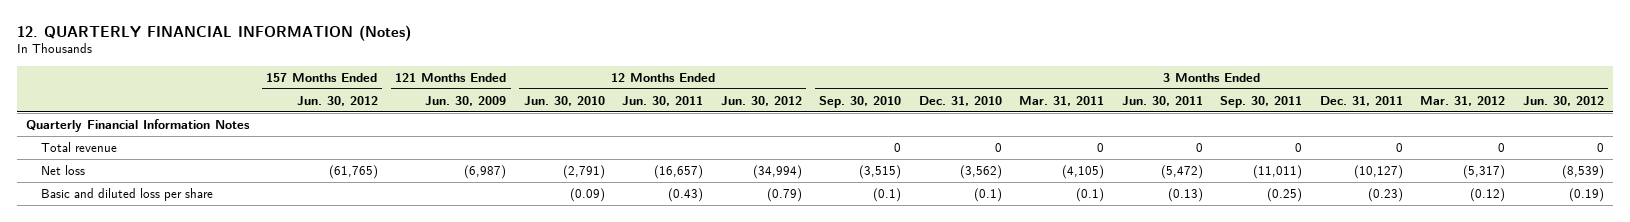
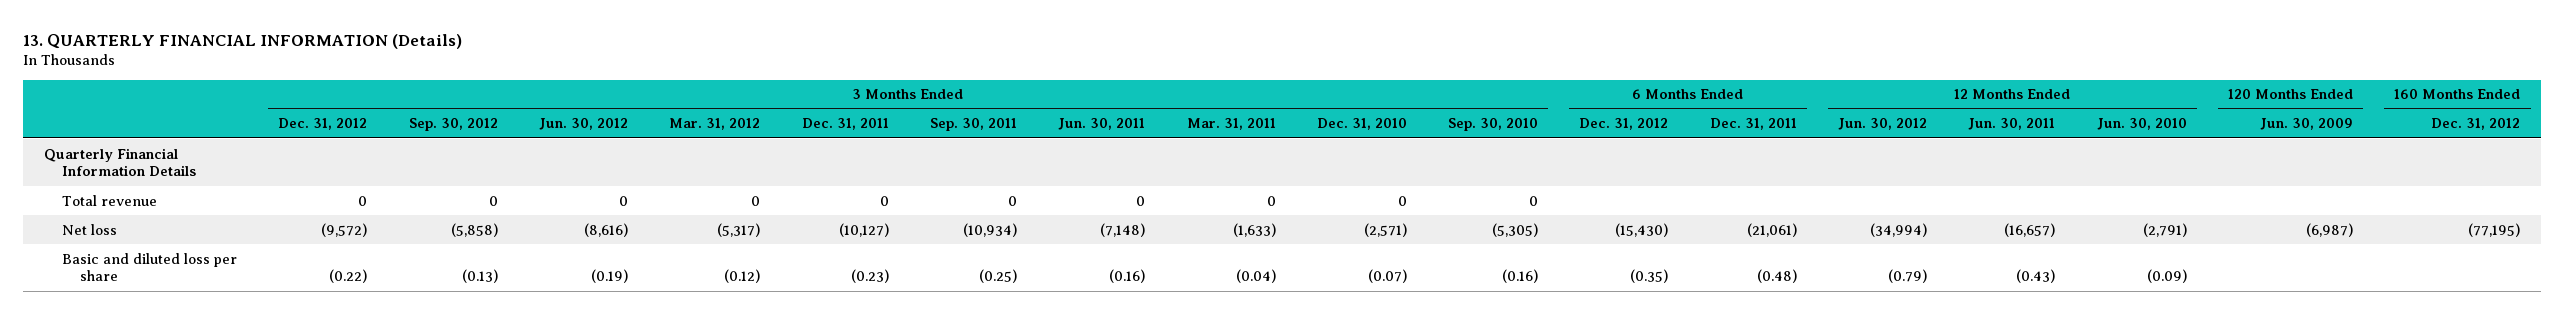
- 12. QUARTERLY FINANCIAL INFORMATION (Notes)
+ 13. QUARTERLY FINANCIAL INFORMATION (Details)
- | 157 Months Ended Jun. 30, 2012 | 121 Months Ended Jun. 30, 2009 | 12 Months Ended Jun. 30, 2010 | 12 Months Ended Jun. 30, 2011 | 12 Months Ended Jun. 30, 2012 | 3 Months Ended Sep. 30, 2010 | 3 Months Ended Dec. 31, 2010 | 3 Months Ended Mar. 31, 2011 | 3 Months Ended Jun. 30, 2011 | 3 Months Ended Sep. 30, 2011 | 3 Months Ended Dec. 31, 2011 | 3 Months Ended Mar. 31, 2012 | 3 Months Ended Jun. 30, 2012
+ | 3 Months Ended Dec. 31, 2012 | 3 Months Ended Sep. 30, 2012 | 3 Months Ended Jun. 30, 2012 | 3 Months Ended Mar. 31, 2012 | 3 Months Ended Dec. 31, 2011 | 3 Months Ended Sep. 30, 2011 | 3 Months Ended Jun. 30, 2011 | 3 Months Ended Mar. 31, 2011 | 3 Months Ended Dec. 31, 2010 | 3 Months Ended Sep. 30, 2010 | 6 Months Ended Dec. 31, 2012 | 6 Months Ended Dec. 31, 2011 | 12 Months Ended Jun. 30, 2012 | 12 Months Ended Jun. 30, 2011 | 12 Months Ended Jun. 30, 2010 | 120 Months Ended Jun. 30, 2009 | 160 Months Ended Dec. 31, 2012
- Quarterly Financial Information Notes
+ Quarterly Financial Information Details
- Net loss | (61,765) | (6,987) | (2,791) | (16,657) | (34,994) | (3,515) | (3,562) | (4,105) | (5,472) | (11,011) | (10,127) | (5,317) | (8,539)
- Basic and diluted loss per share | | | (0.09) | (0.43) | (0.79) | (0.1) | (0.1) | (0.1) | (0.13) | (0.25) | (0.23) | (0.12) | (0.19)
+ Net loss | (9,572) | (5,858) | (8,616) | (5,317) | (10,127) | (10,934) | (7,148) | (1,633) | (2,571) | (5,305) | (15,430) | (21,061) | (34,994) | (16,657) | (2,791) | (6,987) | (77,195)
+ Basic and diluted loss per share | (0.22) | (0.13) | (0.19) | (0.12) | (0.23) | (0.25) | (0.16) | (0.04) | (0.07) | (0.16) | (0.35) | (0.48) | (0.79) | (0.43) | (0.09) | |

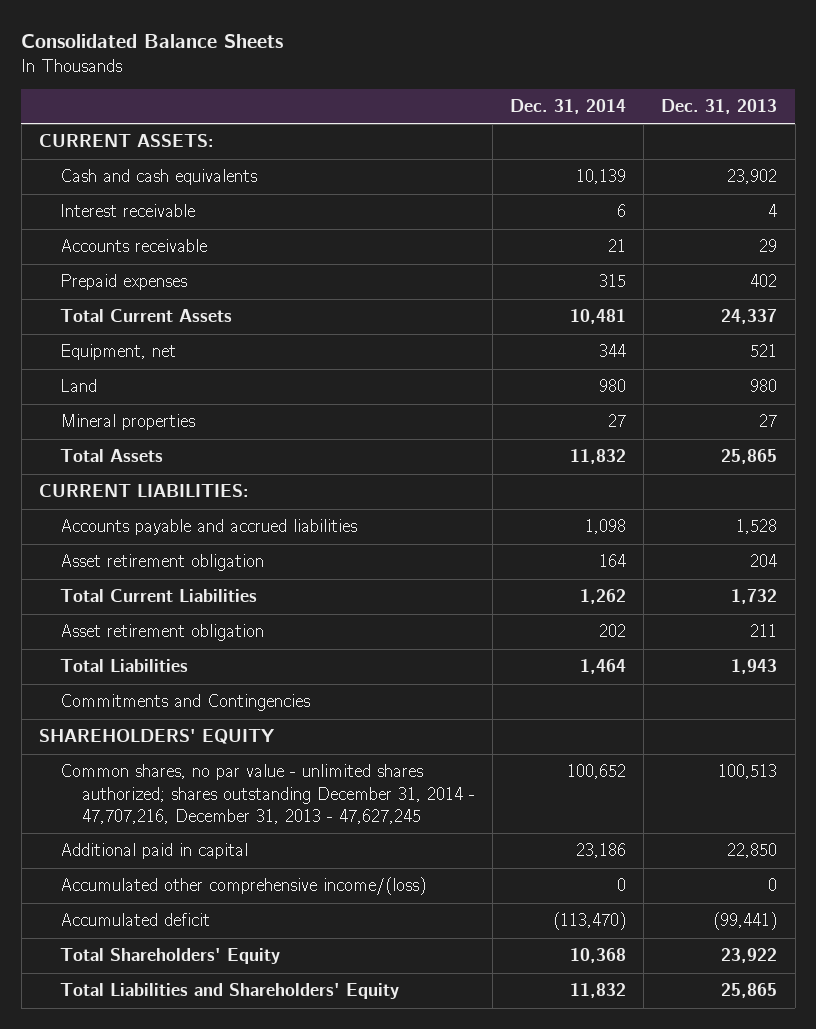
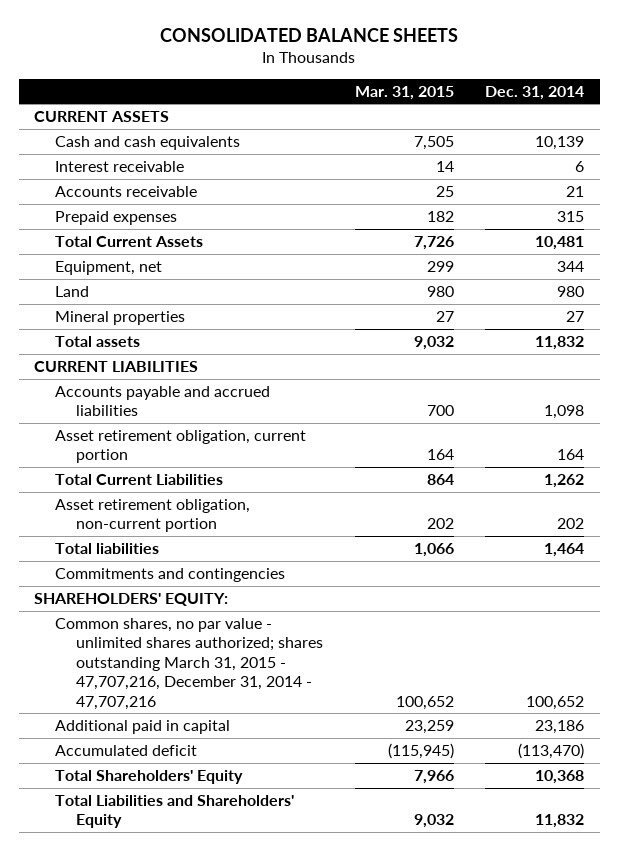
- Consolidated Balance Sheets
+ CONSOLIDATED BALANCE SHEETS
- | Dec. 31, 2014 | Dec. 31, 2013
+ | Mar. 31, 2015 | Dec. 31, 2014
- CURRENT ASSETS:
+ CURRENT ASSETS
- Total Assets | 11,832 | 25,865
- CURRENT LIABILITIES:
+ Total assets | 9,032 | 11,832
+ CURRENT LIABILITIES
- Asset retirement obligation | 164 | 204
+ Asset retirement obligation, current portion | 164 | 164
- Asset retirement obligation | 202 | 211
- Total Liabilities | 1,464 | 1,943
- Commitments and Contingencies
- SHAREHOLDERS' EQUITY
- Common shares, no par value - unlimited shares authorized; shares outstanding December 31, 2014 - 47,707,216, December 31, 2013 - 47,627,245 | 100,652 | 100,513
+ Asset retirement obligation, non-current portion | 202 | 202
+ Total liabilities | 1,066 | 1,464
+ Commitments and contingencies
+ SHAREHOLDERS' EQUITY:
+ Common shares, no par value - unlimited shares authorized; shares outstanding March 31, 2015 - 47,707,216, December 31, 2014 - 47,707,216 | 100,652 | 100,652
- Accumulated other comprehensive income/(loss) | 0 | 0

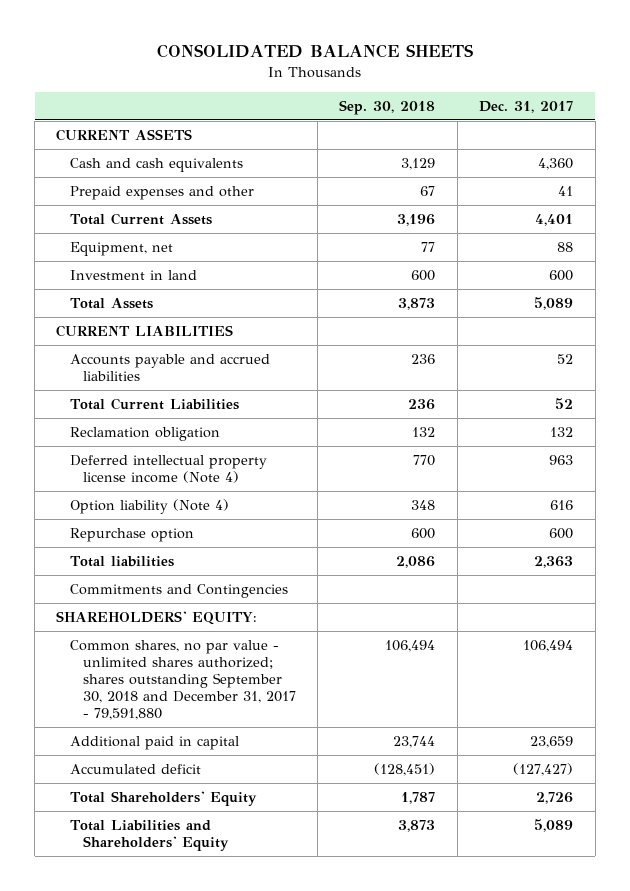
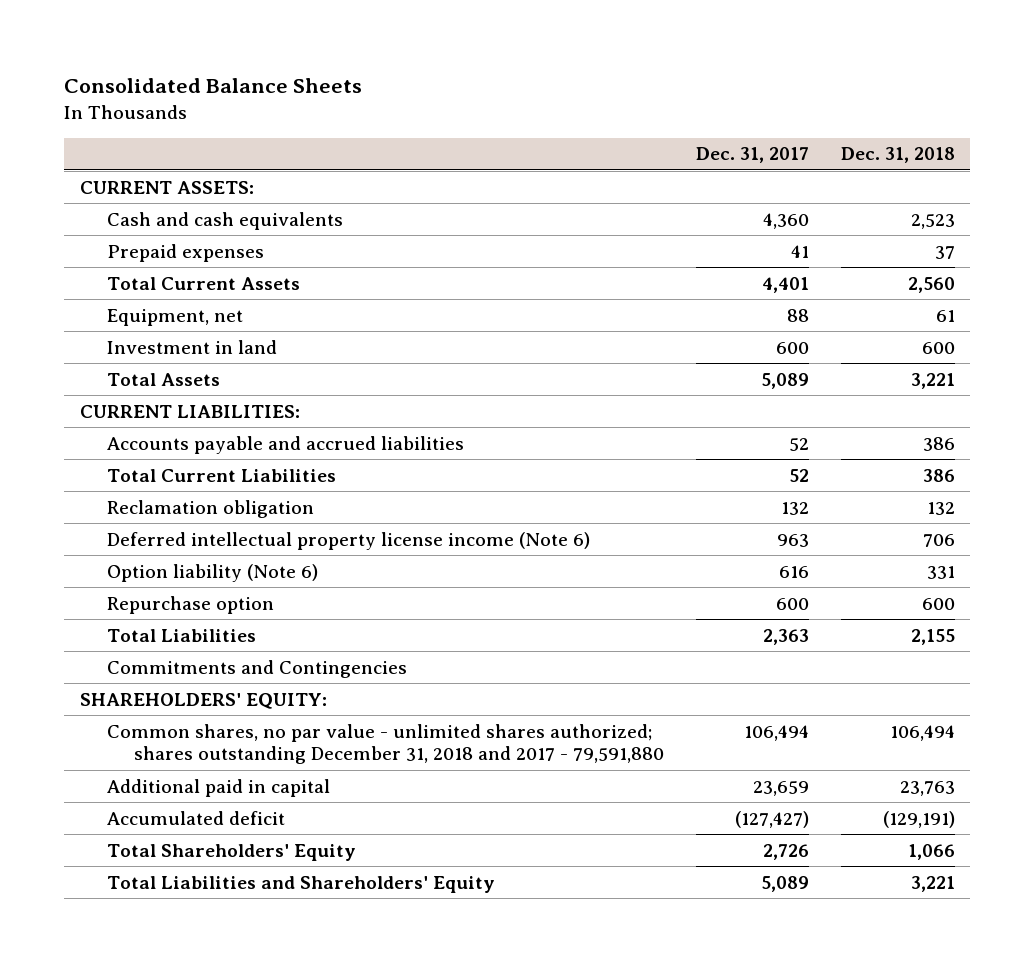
- CONSOLIDATED BALANCE SHEETS
+ Consolidated Balance Sheets
- | Sep. 30, 2018 | Dec. 31, 2017
+ | Dec. 31, 2017 | Dec. 31, 2018
- CURRENT ASSETS
+ CURRENT ASSETS:
- Prepaid expenses and other | 67 | 41
+ Prepaid expenses | 41 | 37
- CURRENT LIABILITIES
+ CURRENT LIABILITIES:
- Deferred intellectual property license income (Note 4) | 770 | 963
- Option liability (Note 4) | 348 | 616
+ Deferred intellectual property license income (Note 6) | 963 | 706
+ Option liability (Note 6) | 616 | 331
- Total liabilities | 2,086 | 2,363
+ Total Liabilities | 2,363 | 2,155
- Common shares, no par value - unlimited shares authorized; shares outstanding September 30, 2018 and December 31, 2017 - 79,591,880 | 106,494 | 106,494
+ Common shares, no par value - unlimited shares authorized; shares outstanding December 31, 2018 and 2017 - 79,591,880 | 106,494 | 106,494

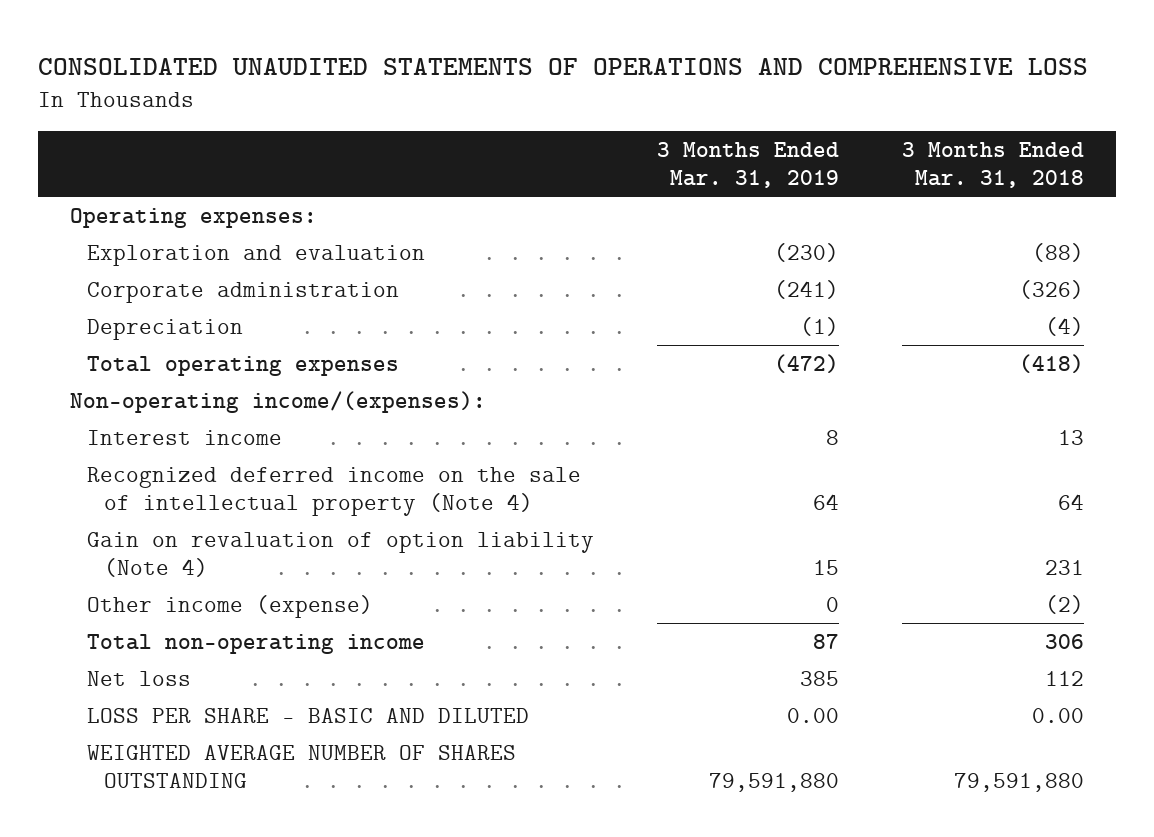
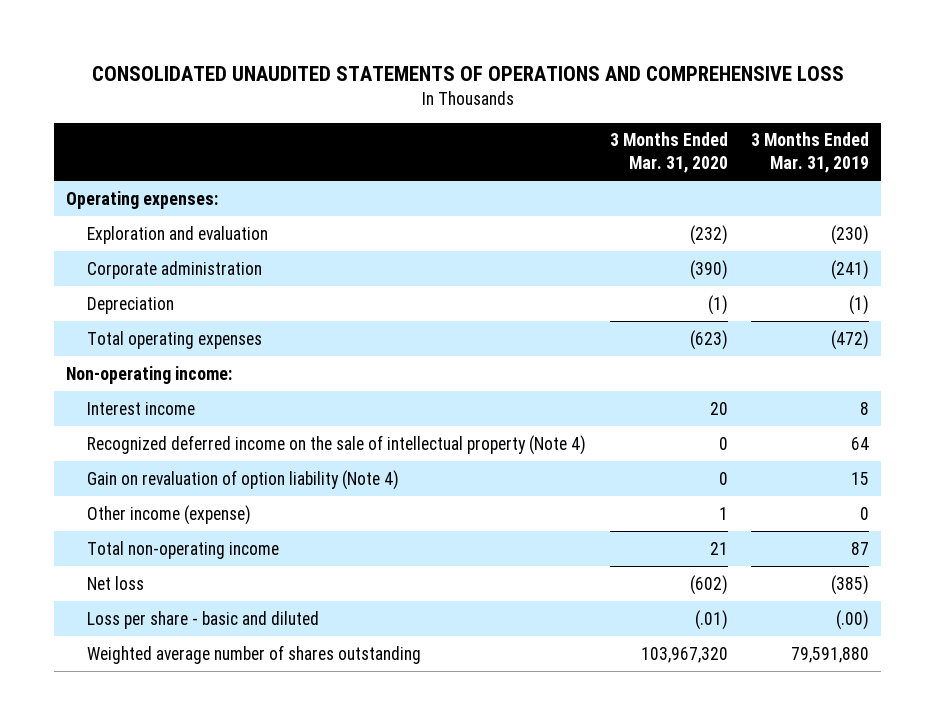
- | 3 Months Ended Mar. 31, 2019 | 3 Months Ended Mar. 31, 2018
+ | 3 Months Ended Mar. 31, 2020 | 3 Months Ended Mar. 31, 2019
- Non-operating income/(expenses):
+ Non-operating income:
- Net loss | 385 | 112
- LOSS PER SHARE - BASIC AND DILUTED | 0.00 | 0.00
- WEIGHTED AVERAGE NUMBER OF SHARES OUTSTANDING | 79,591,880 | 79,591,880
+ Net loss | (602) | (385)
+ Loss per share - basic and diluted | (.01) | (.00)
+ Weighted average number of shares outstanding | 103,967,320 | 79,591,880

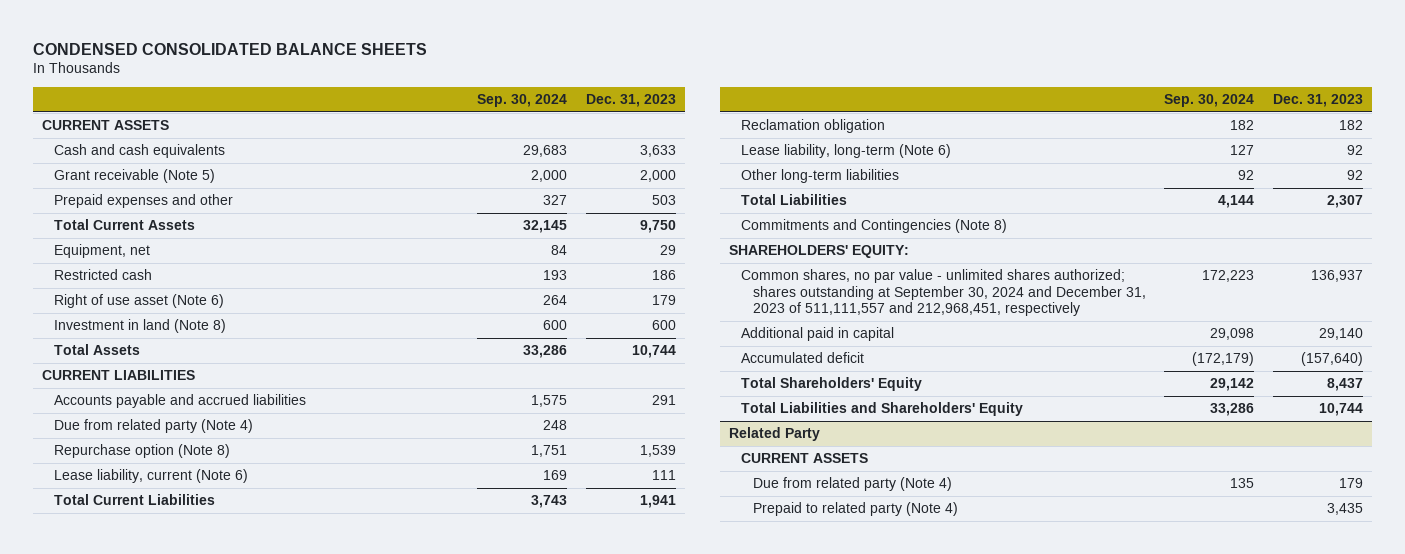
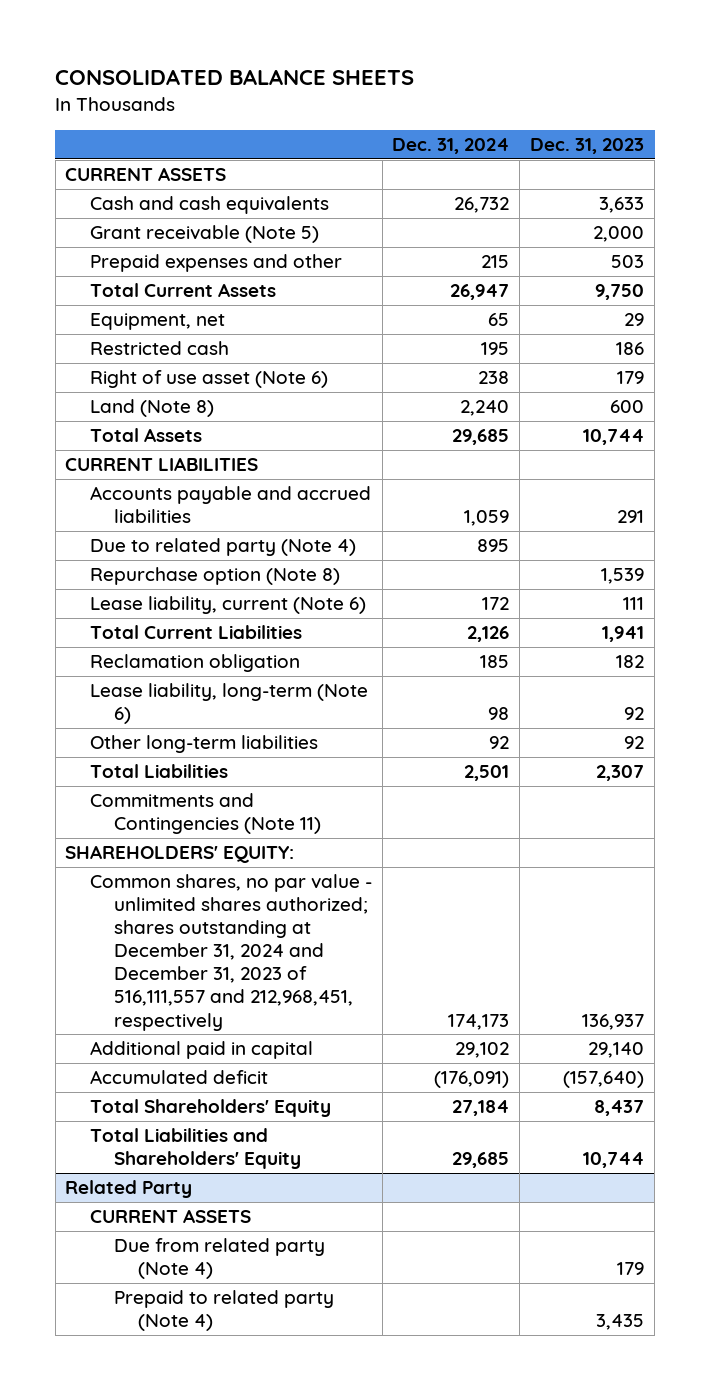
- CONDENSED CONSOLIDATED BALANCE SHEETS
+ CONSOLIDATED BALANCE SHEETS
- | Sep. 30, 2024 | Dec. 31, 2023
+ | Dec. 31, 2024 | Dec. 31, 2023
- Investment in land (Note 8) | 600 | 600
+ Land (Note 8) | 2,240 | 600
- Due from related party (Note 4) | 248 |
+ Due to related party (Note 4) | 895 |
- Commitments and Contingencies (Note 8)
+ Commitments and Contingencies (Note 11)
- Common shares, no par value - unlimited shares authorized; shares outstanding at September 30, 2024 and December 31, 2023 of 511,111,557 and 212,968,451, respectively | 172,223 | 136,937
+ Common shares, no par value - unlimited shares authorized; shares outstanding at December 31, 2024 and December 31, 2023 of 516,111,557 and 212,968,451, respectively | 174,173 | 136,937

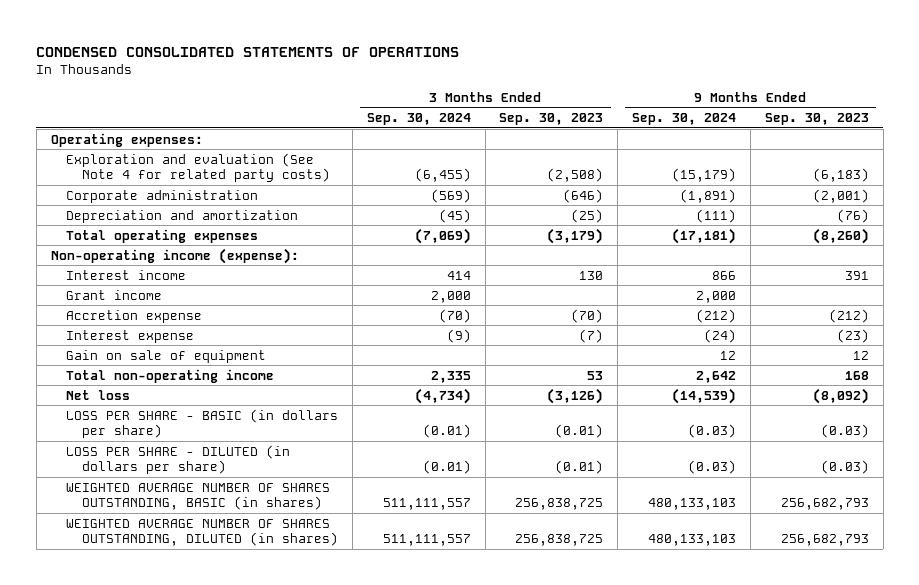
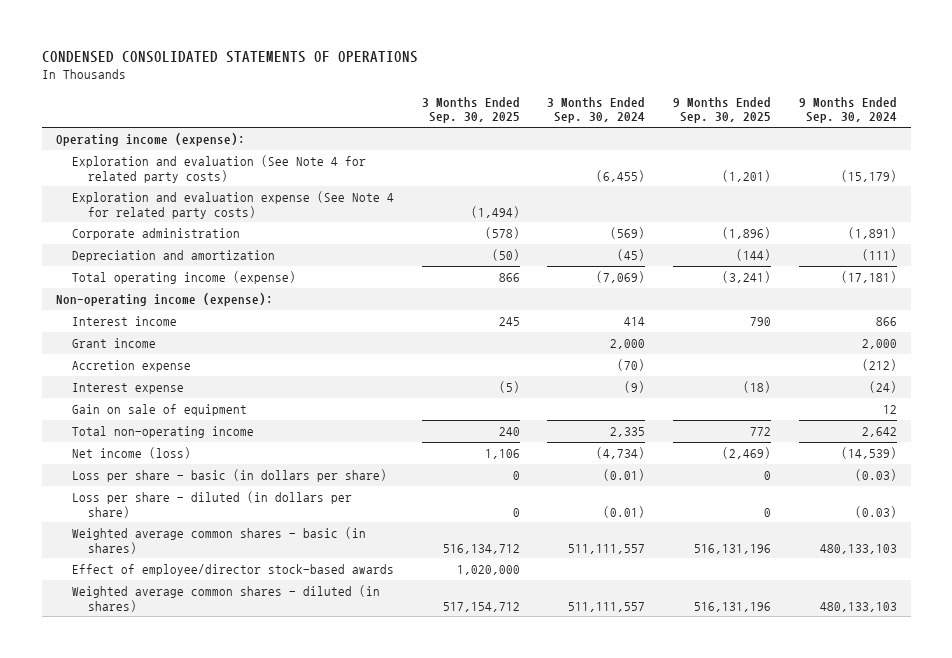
- | 3 Months Ended Sep. 30, 2024 | 3 Months Ended Sep. 30, 2023 | 9 Months Ended Sep. 30, 2024 | 9 Months Ended Sep. 30, 2023
+ | 3 Months Ended Sep. 30, 2025 | 3 Months Ended Sep. 30, 2024 | 9 Months Ended Sep. 30, 2025 | 9 Months Ended Sep. 30, 2024
- Operating expenses:
+ Operating income (expense):
+ Exploration and evaluation expense (See Note 4 for related party costs) | (1,494) | | |
- Total operating expenses | (7,069) | (3,179) | (17,181) | (8,260)
+ Total operating income (expense) | 866 | (7,069) | (3,241) | (17,181)
- Net loss | (4,734) | (3,126) | (14,539) | (8,092)
- LOSS PER SHARE - BASIC (in dollars per share) | (0.01) | (0.01) | (0.03) | (0.03)
- LOSS PER SHARE - DILUTED (in dollars per share) | (0.01) | (0.01) | (0.03) | (0.03)
- WEIGHTED AVERAGE NUMBER OF SHARES OUTSTANDING, BASIC (in shares) | 511,111,557 | 256,838,725 | 480,133,103 | 256,682,793
- WEIGHTED AVERAGE NUMBER OF SHARES OUTSTANDING, DILUTED (in shares) | 511,111,557 | 256,838,725 | 480,133,103 | 256,682,793
+ Net income (loss) | 1,106 | (4,734) | (2,469) | (14,539)
+ Loss per share - basic (in dollars per share) | 0 | (0.01) | 0 | (0.03)
+ Loss per share - diluted (in dollars per share) | 0 | (0.01) | 0 | (0.03)
+ Weighted average common shares - basic (in shares) | 516,134,712 | 511,111,557 | 516,131,196 | 480,133,103
+ Effect of employee/director stock-based awards | 1,020,000 | | |
+ Weighted average common shares - diluted (in shares) | 517,154,712 | 511,111,557 | 516,131,196 | 480,133,103

